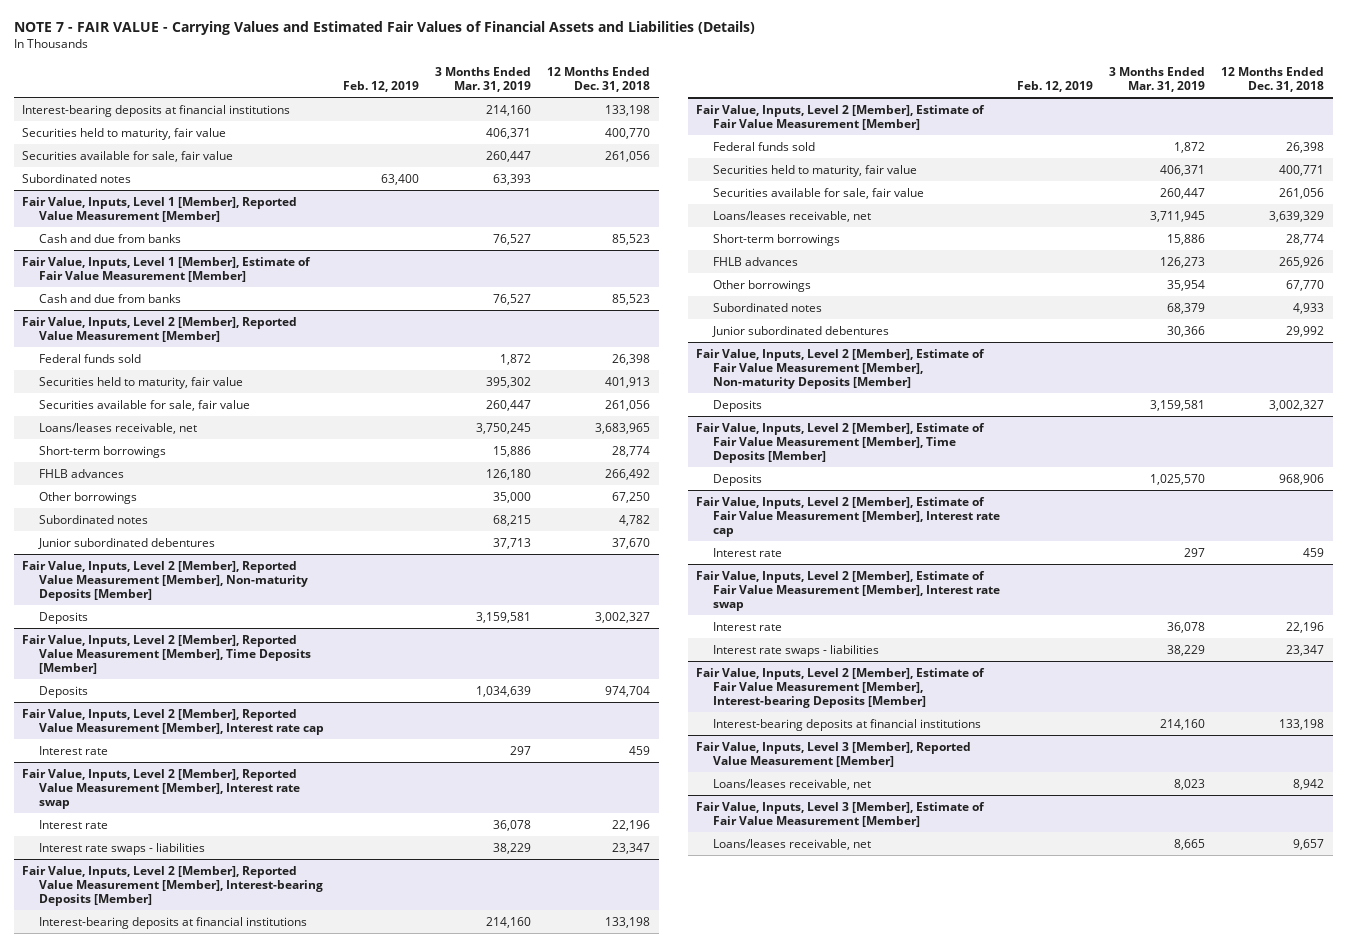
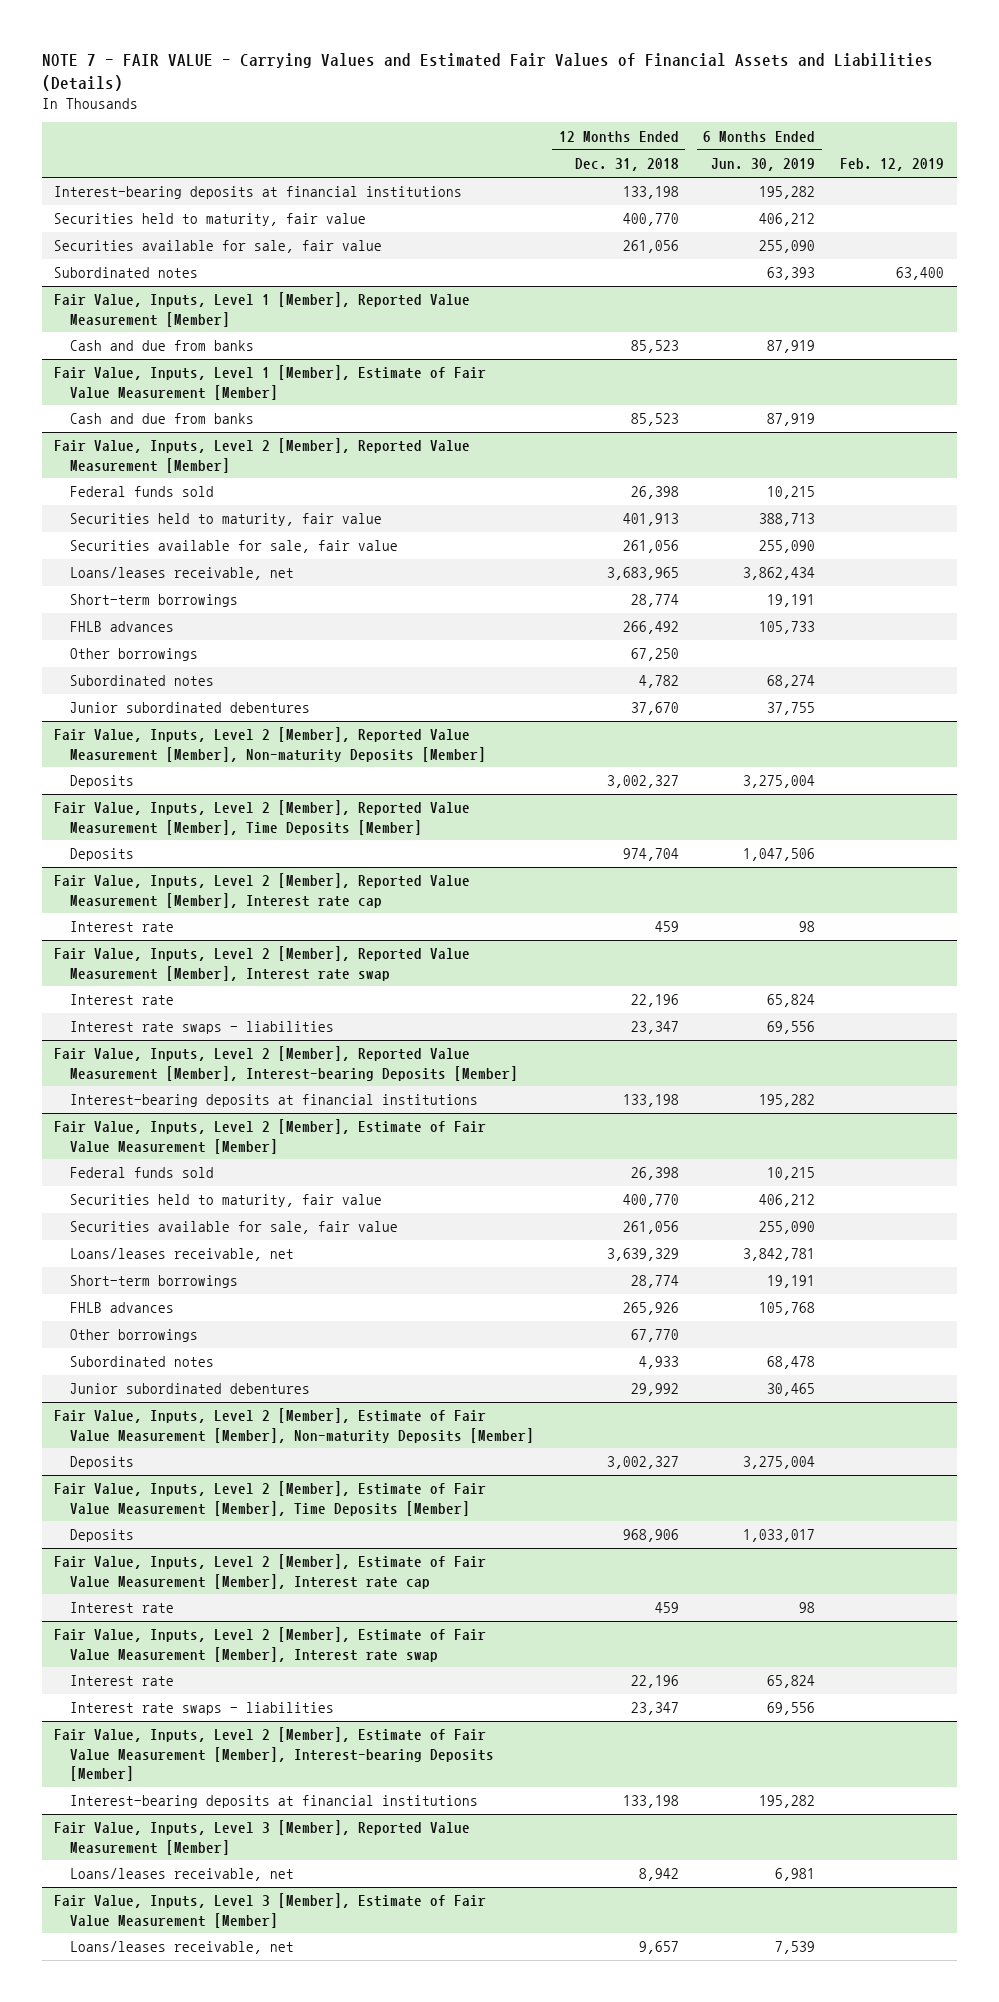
- | Feb. 12, 2019 | 3 Months Ended Mar. 31, 2019 | 12 Months Ended Dec. 31, 2018
+ | 12 Months Ended Dec. 31, 2018 | 6 Months Ended Jun. 30, 2019 | Feb. 12, 2019
@ Fair Value, Inputs, Level 2 [Member], Estimate of Fair Value Measurement [Member]
- Securities held to maturity, fair value | | 406,371 | 400,771
+ Securities held to maturity, fair value | 400,770 | 406,212 |

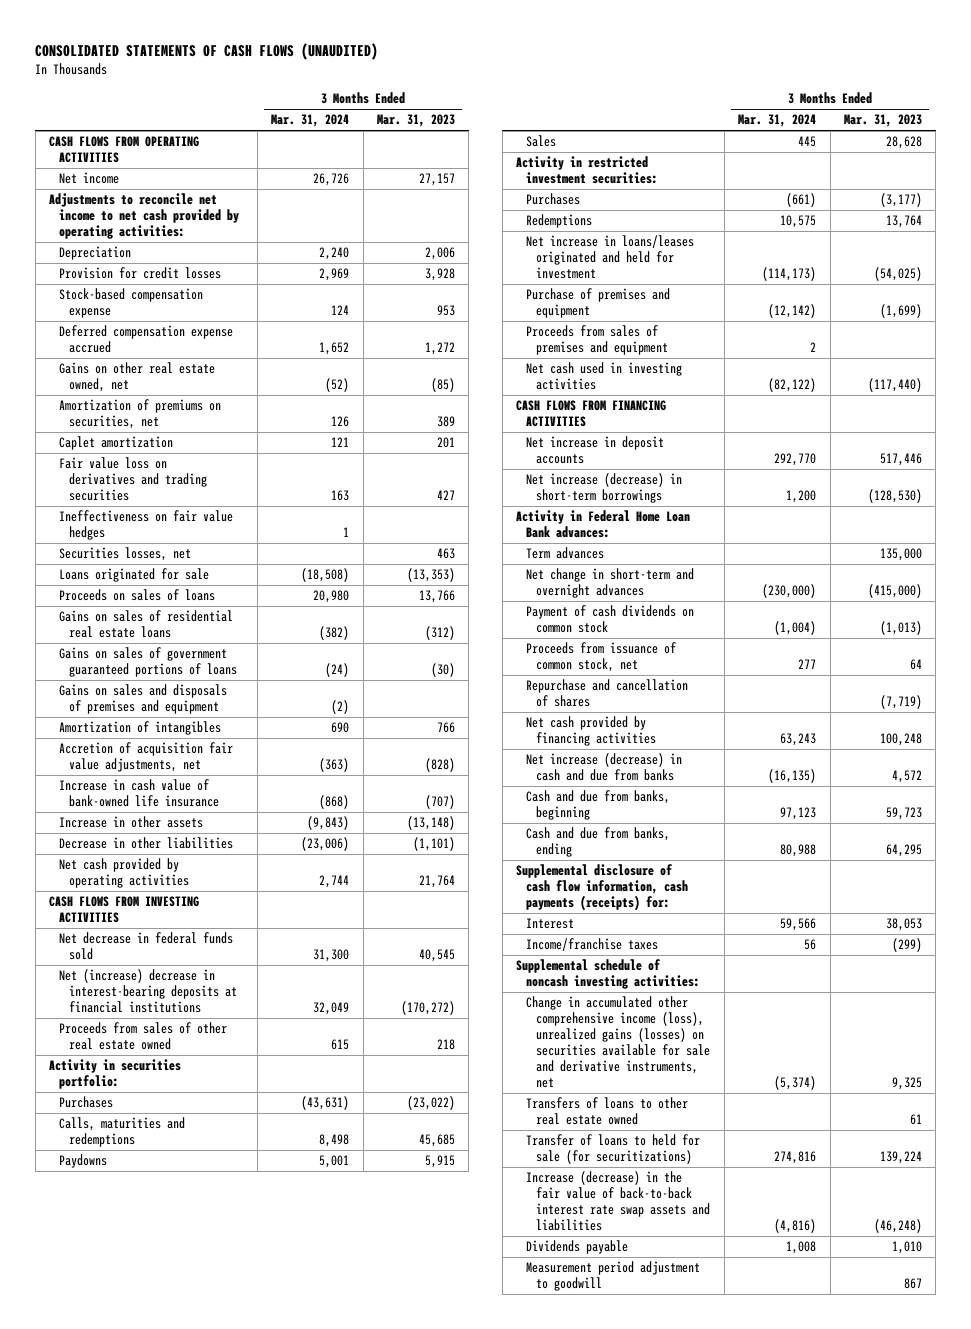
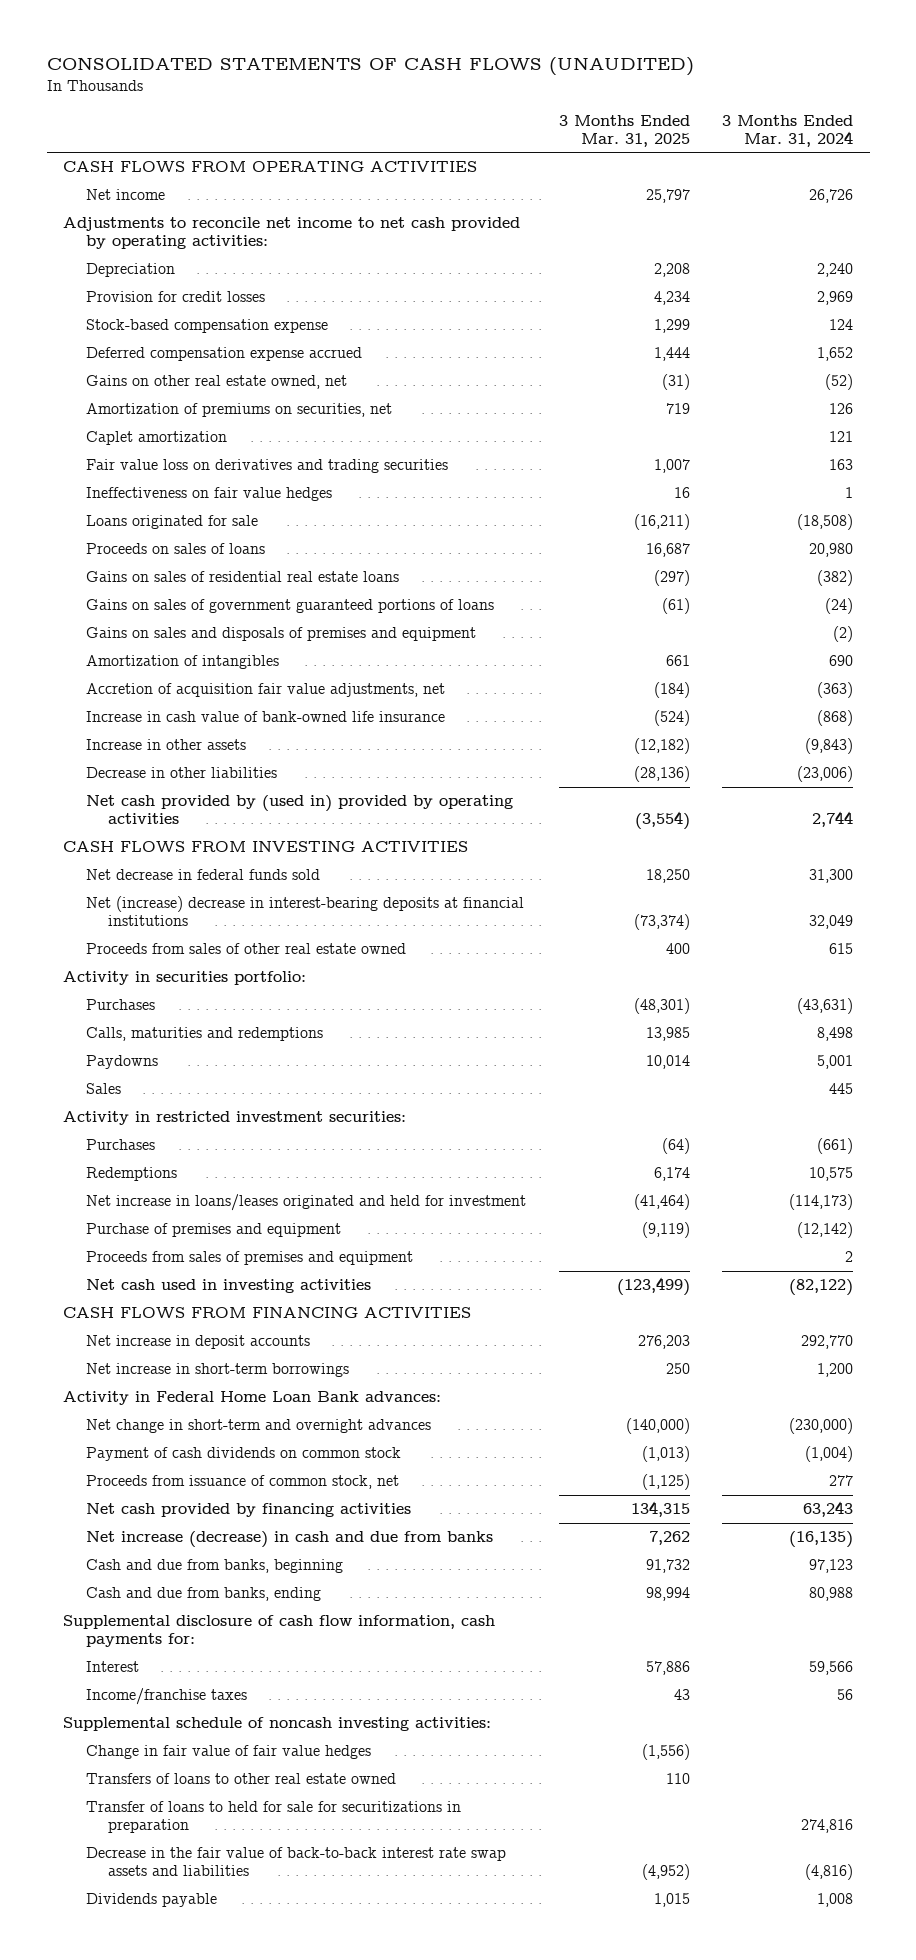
- | 3 Months Ended Mar. 31, 2024 | 3 Months Ended Mar. 31, 2023
+ | 3 Months Ended Mar. 31, 2025 | 3 Months Ended Mar. 31, 2024
- Securities losses, net | | 463
- Net cash provided by operating activities | 2,744 | 21,764
+ Net cash provided by (used in) provided by operating activities | (3,554) | 2,744
- Net increase (decrease) in short-term borrowings | 1,200 | (128,530)
+ Net increase in short-term borrowings | 250 | 1,200
- Term advances | | 135,000
- Repurchase and cancellation of shares | | (7,719)
- Supplemental disclosure of cash flow information, cash payments (receipts) for:
+ Supplemental disclosure of cash flow information, cash payments for:
- Change in accumulated other comprehensive income (loss), unrealized gains (losses) on securities available for sale and derivative instruments, net | (5,374) | 9,325
+ Change in fair value of fair value hedges | (1,556) |
- Transfer of loans to held for sale (for securitizations) | 274,816 | 139,224
- Increase (decrease) in the fair value of back-to-back interest rate swap assets and liabilities | (4,816) | (46,248)
+ Transfer of loans to held for sale for securitizations in preparation | | 274,816
+ Decrease in the fair value of back-to-back interest rate swap assets and liabilities | (4,952) | (4,816)
- Measurement period adjustment to goodwill | | 867

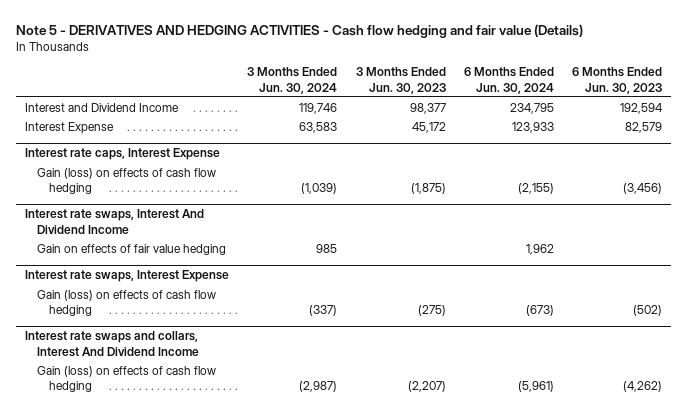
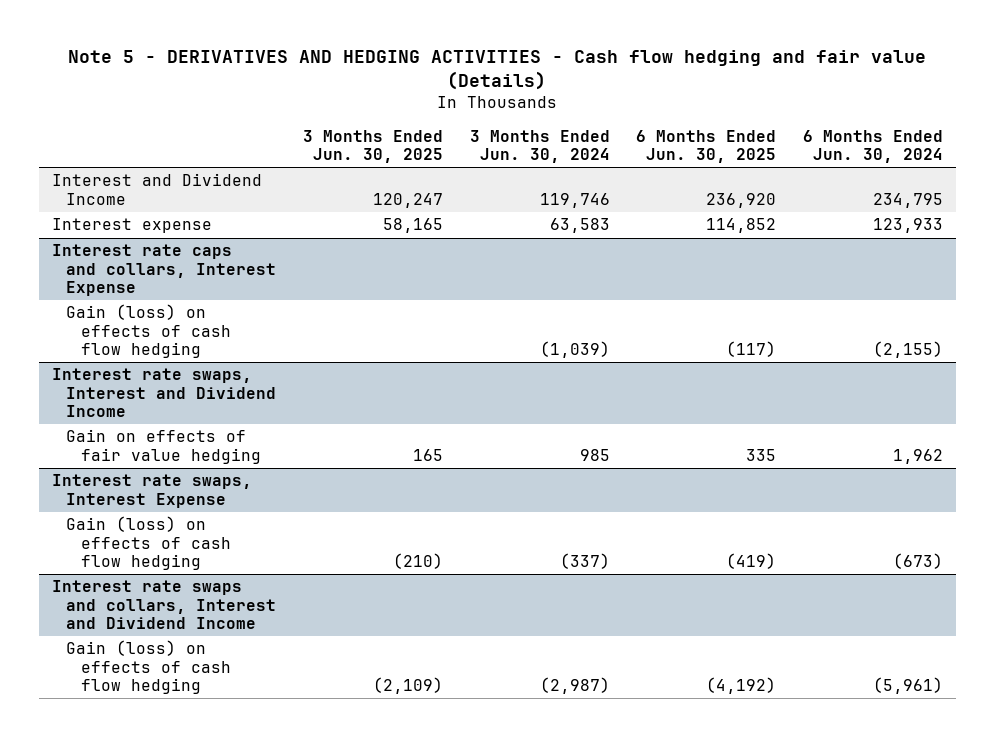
- | 3 Months Ended Jun. 30, 2024 | 3 Months Ended Jun. 30, 2023 | 6 Months Ended Jun. 30, 2024 | 6 Months Ended Jun. 30, 2023
+ | 3 Months Ended Jun. 30, 2025 | 3 Months Ended Jun. 30, 2024 | 6 Months Ended Jun. 30, 2025 | 6 Months Ended Jun. 30, 2024
- Interest Expense | 63,583 | 45,172 | 123,933 | 82,579
- Interest rate caps, Interest Expense
+ Interest expense | 58,165 | 63,583 | 114,852 | 123,933
+ Interest rate caps and collars, Interest Expense
- Interest rate swaps, Interest And Dividend Income
+ Interest rate swaps, Interest and Dividend Income
- Interest rate swaps and collars, Interest And Dividend Income
+ Interest rate swaps and collars, Interest and Dividend Income

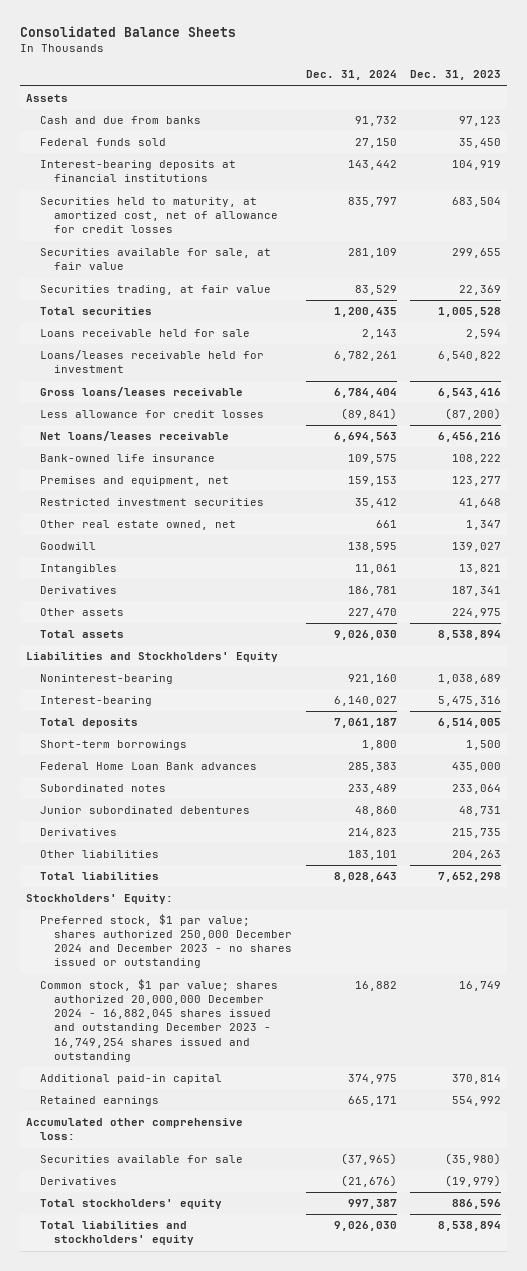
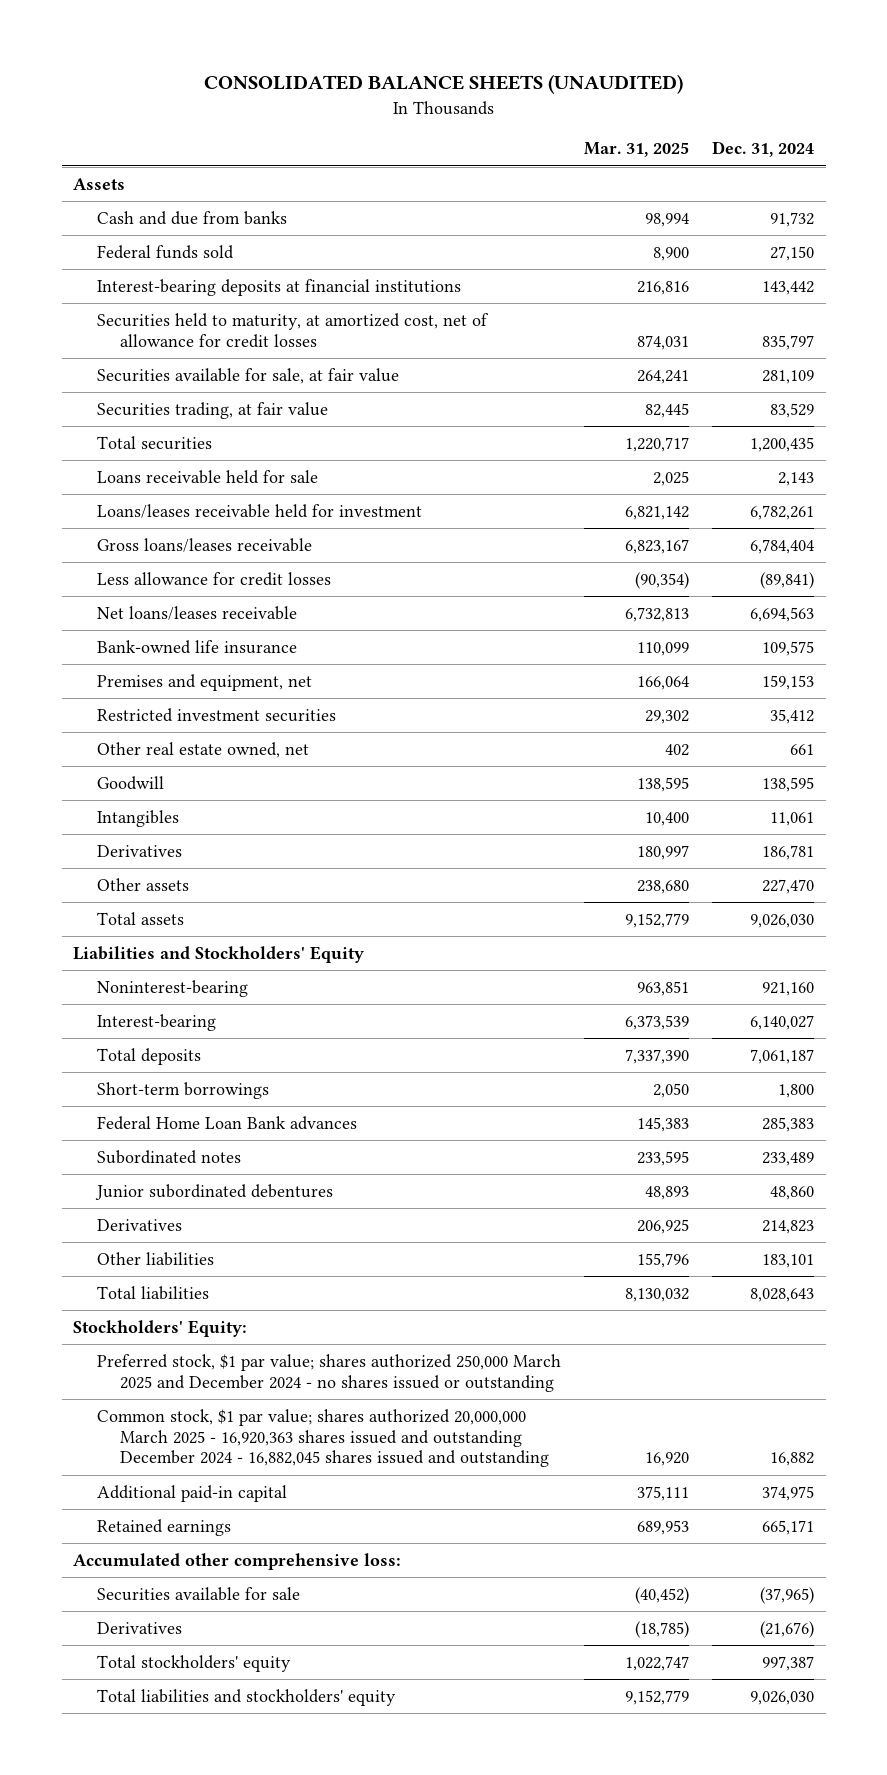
- Consolidated Balance Sheets
+ CONSOLIDATED BALANCE SHEETS (UNAUDITED)
- | Dec. 31, 2024 | Dec. 31, 2023
+ | Mar. 31, 2025 | Dec. 31, 2024
- Preferred stock, $1 par value; shares authorized 250,000 December 2024 and December 2023 - no shares issued or outstanding
- Common stock, $1 par value; shares authorized 20,000,000 December 2024 - 16,882,045 shares issued and outstanding December 2023 - 16,749,254 shares issued and outstanding | 16,882 | 16,749
+ Preferred stock, $1 par value; shares authorized 250,000 March 2025 and December 2024 - no shares issued or outstanding
+ Common stock, $1 par value; shares authorized 20,000,000 March 2025 - 16,920,363 shares issued and outstanding December 2024 - 16,882,045 shares issued and outstanding | 16,920 | 16,882

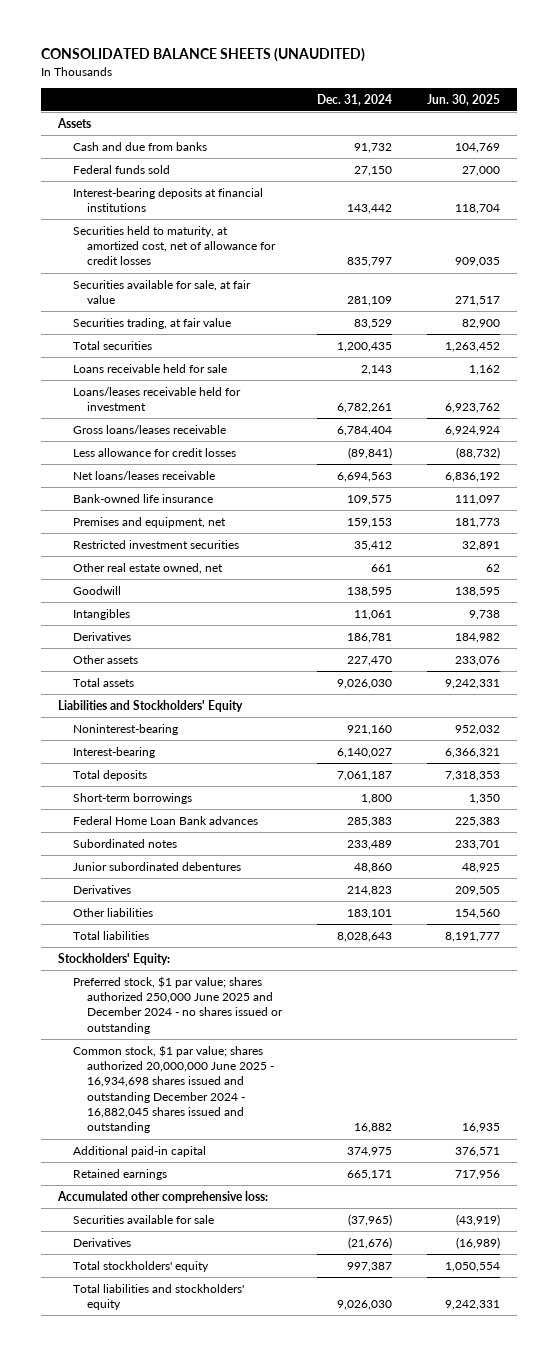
- | Mar. 31, 2025 | Dec. 31, 2024
+ | Dec. 31, 2024 | Jun. 30, 2025
- Preferred stock, $1 par value; shares authorized 250,000 March 2025 and December 2024 - no shares issued or outstanding
- Common stock, $1 par value; shares authorized 20,000,000 March 2025 - 16,920,363 shares issued and outstanding December 2024 - 16,882,045 shares issued and outstanding | 16,920 | 16,882
+ Preferred stock, $1 par value; shares authorized 250,000 June 2025 and December 2024 - no shares issued or outstanding
+ Common stock, $1 par value; shares authorized 20,000,000 June 2025 - 16,934,698 shares issued and outstanding December 2024 - 16,882,045 shares issued and outstanding | 16,882 | 16,935

